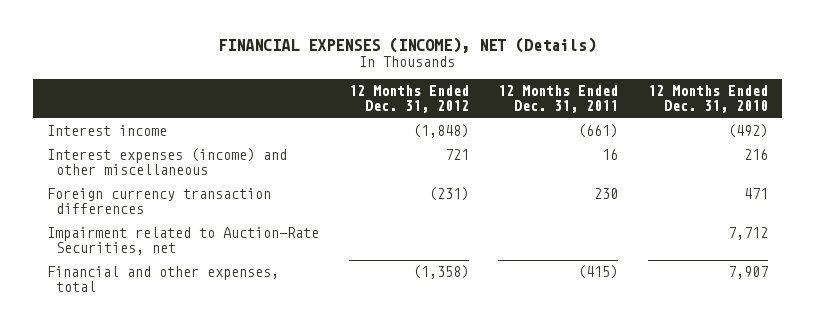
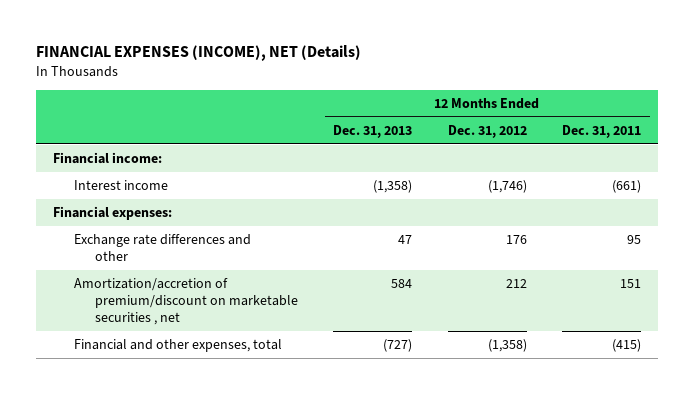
- | 12 Months Ended Dec. 31, 2012 | 12 Months Ended Dec. 31, 2011 | 12 Months Ended Dec. 31, 2010
+ | 12 Months Ended Dec. 31, 2013 | 12 Months Ended Dec. 31, 2012 | 12 Months Ended Dec. 31, 2011
- Interest income | (1,848) | (661) | (492)
- Interest expenses (income) and other miscellaneous | 721 | 16 | 216
- Foreign currency transaction differences | (231) | 230 | 471
- Impairment related to Auction-Rate Securities, net | | | 7,712
+ Financial income:
+ Interest income | (1,358) | (1,746) | (661)
+ Financial expenses:
+ Exchange rate differences and other | 47 | 176 | 95
+ Amortization/accretion of premium/discount on marketable securities , net | 584 | 212 | 151

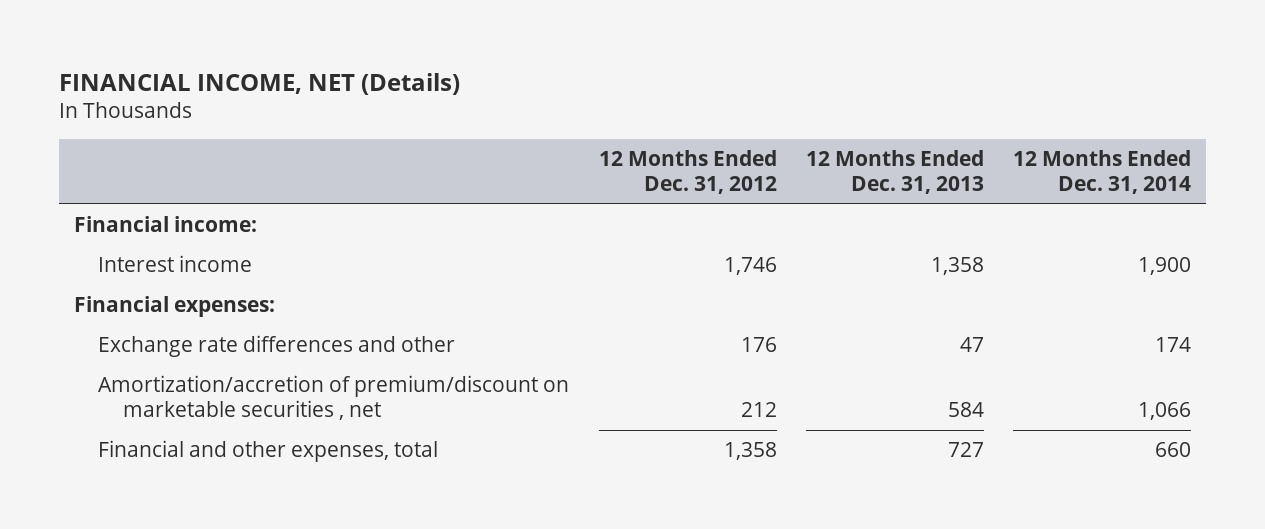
- FINANCIAL EXPENSES (INCOME), NET (Details)
+ FINANCIAL INCOME, NET (Details)
- | 12 Months Ended Dec. 31, 2013 | 12 Months Ended Dec. 31, 2012 | 12 Months Ended Dec. 31, 2011
+ | 12 Months Ended Dec. 31, 2012 | 12 Months Ended Dec. 31, 2013 | 12 Months Ended Dec. 31, 2014
- Interest income | (1,358) | (1,746) | (661)
+ Interest income | 1,746 | 1,358 | 1,900
- Financial and other expenses, total | (727) | (1,358) | (415)
+ Financial and other expenses, total | 1,358 | 727 | 660

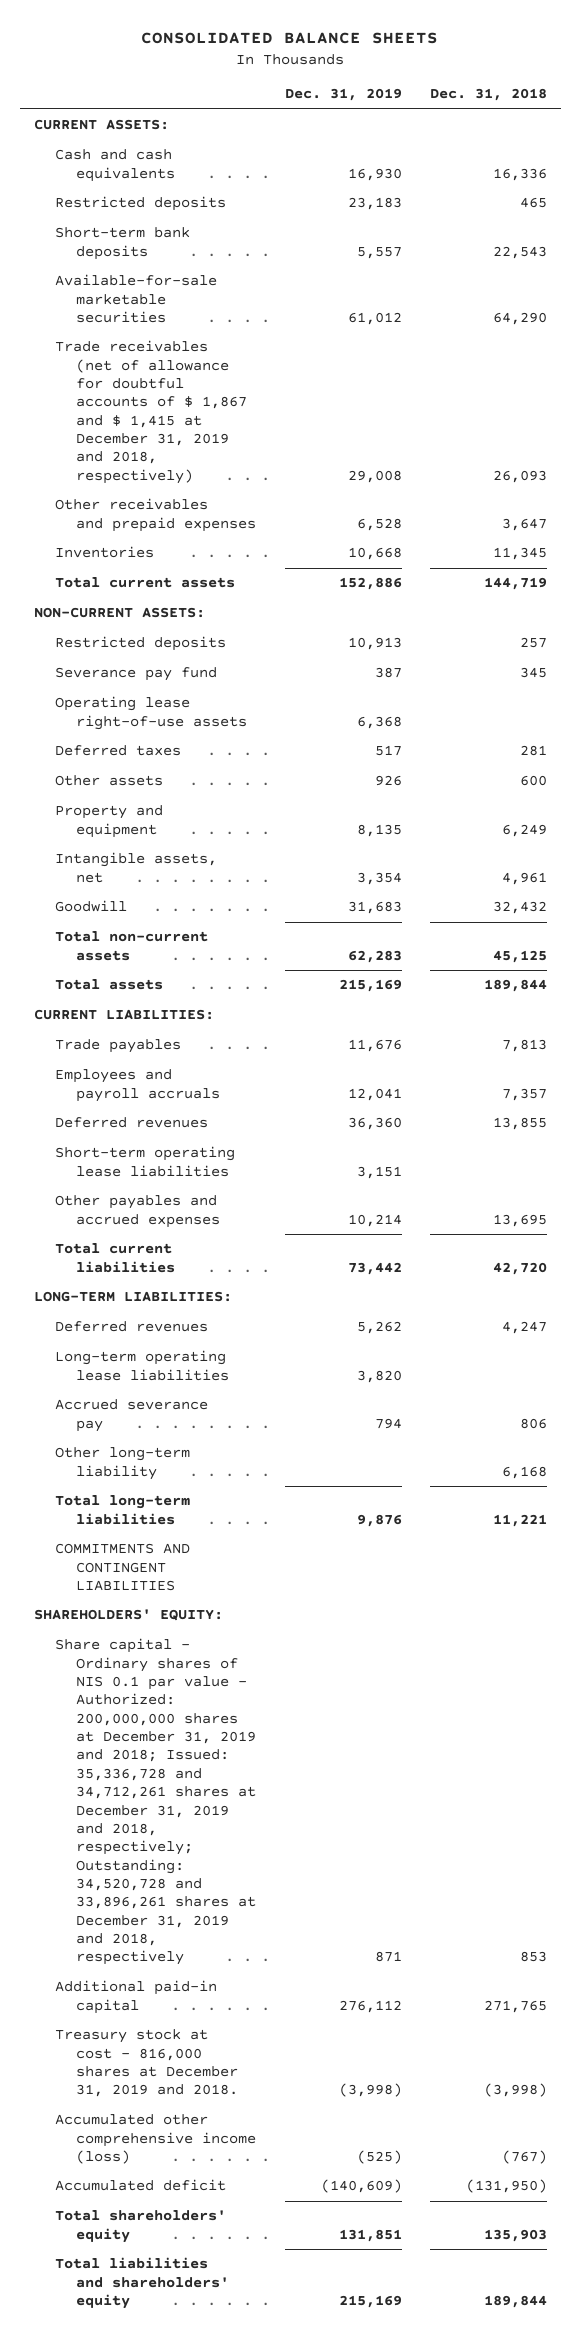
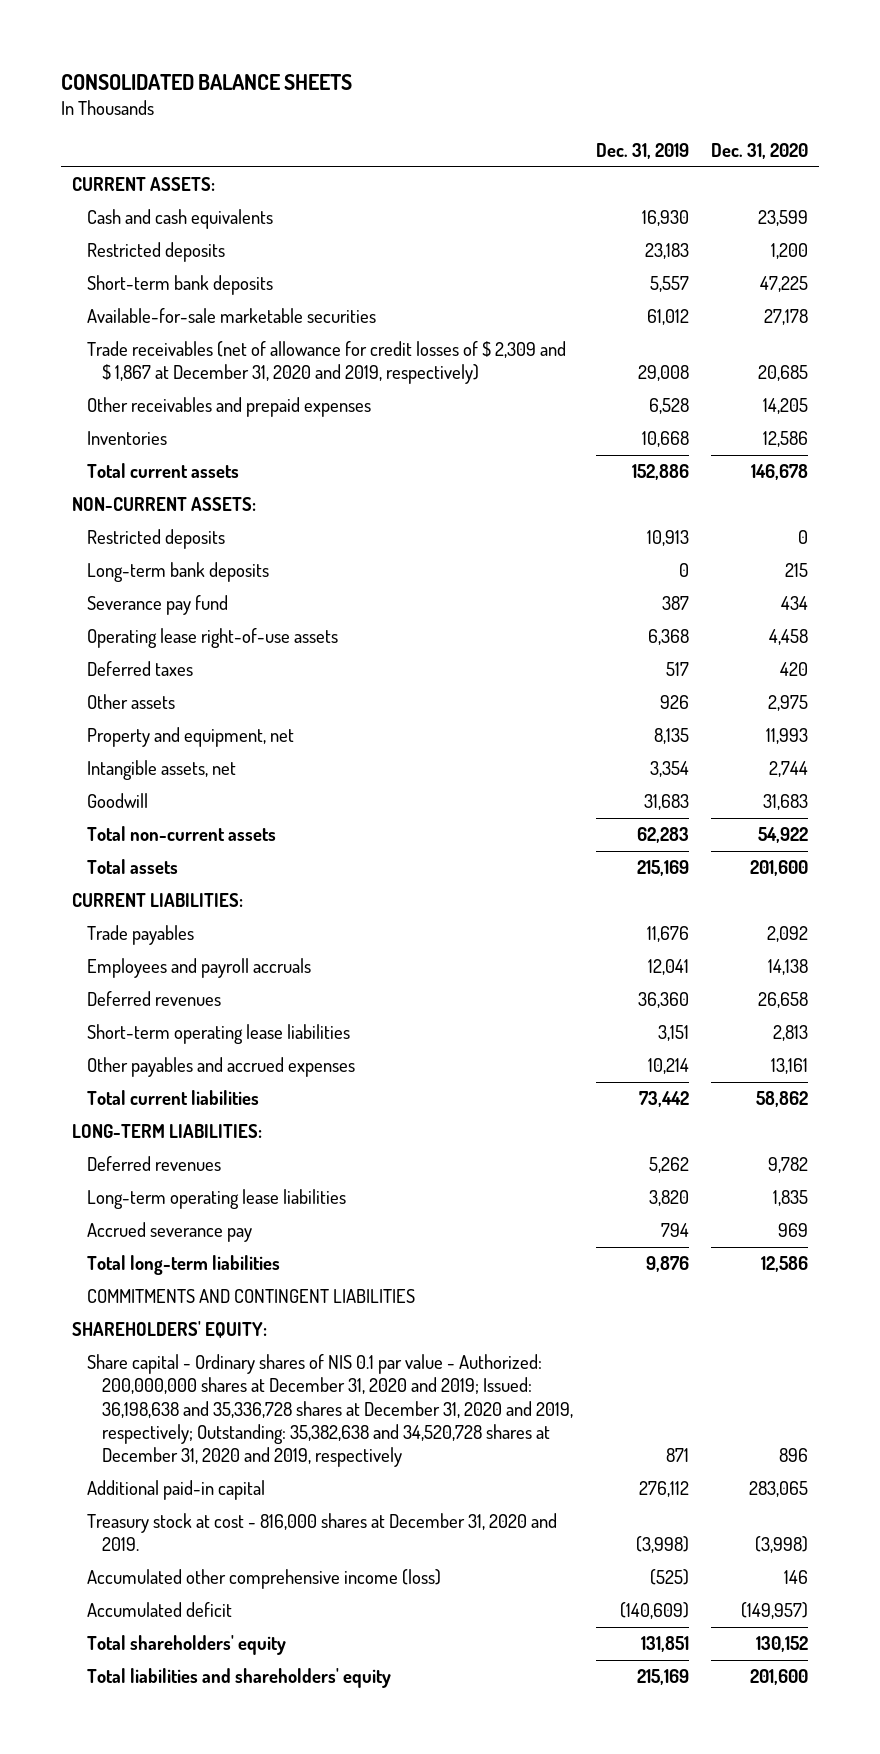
- | Dec. 31, 2019 | Dec. 31, 2018
+ | Dec. 31, 2019 | Dec. 31, 2020
- Trade receivables (net of allowance for doubtful accounts of $ 1,867 and $ 1,415 at December 31, 2019 and 2018, respectively) | 29,008 | 26,093
+ Trade receivables (net of allowance for credit losses of $ 2,309 and $ 1,867 at December 31, 2020 and 2019, respectively) | 29,008 | 20,685
+ Long-term bank deposits | 0 | 215
- Property and equipment | 8,135 | 6,249
+ Property and equipment, net | 8,135 | 11,993
- Other long-term liability | | 6,168
- Share capital - Ordinary shares of NIS 0.1 par value - Authorized: 200,000,000 shares at December 31, 2019 and 2018; Issued: 35,336,728 and 34,712,261 shares at December 31, 2019 and 2018, respectively; Outstanding: 34,520,728 and 33,896,261 shares at December 31, 2019 and 2018, respectively | 871 | 853
+ Share capital - Ordinary shares of NIS 0.1 par value - Authorized: 200,000,000 shares at December 31, 2020 and 2019; Issued: 36,198,638 and 35,336,728 shares at December 31, 2020 and 2019, respectively; Outstanding: 35,382,638 and 34,520,728 shares at December 31, 2020 and 2019, respectively | 871 | 896
- Treasury stock at cost - 816,000 shares at December 31, 2019 and 2018. | (3,998) | (3,998)
+ Treasury stock at cost - 816,000 shares at December 31, 2020 and 2019. | (3,998) | (3,998)

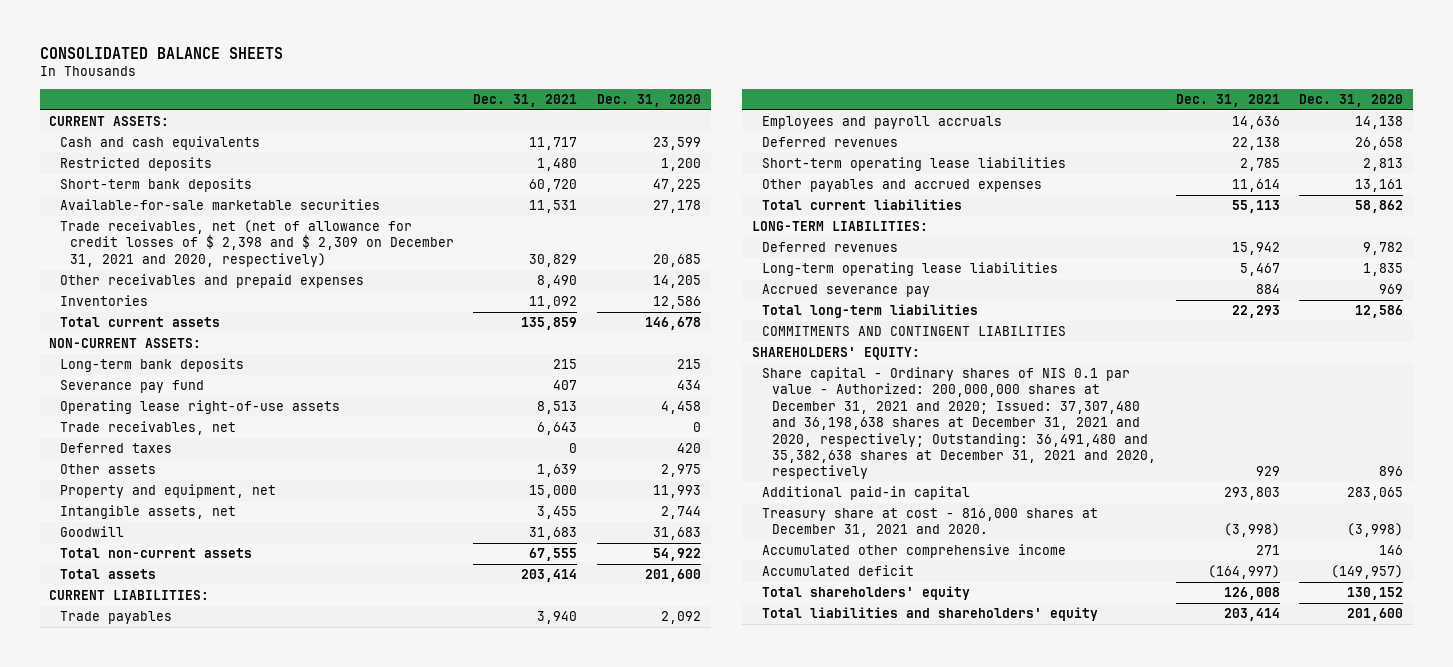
- | Dec. 31, 2019 | Dec. 31, 2020
+ | Dec. 31, 2021 | Dec. 31, 2020
- Trade receivables (net of allowance for credit losses of $ 2,309 and $ 1,867 at December 31, 2020 and 2019, respectively) | 29,008 | 20,685
+ Trade receivables, net (net of allowance for credit losses of $ 2,398 and $ 2,309 on December 31, 2021 and 2020, respectively) | 30,829 | 20,685
- Restricted deposits | 10,913 | 0
+ Trade receivables, net | 6,643 | 0
- Share capital - Ordinary shares of NIS 0.1 par value - Authorized: 200,000,000 shares at December 31, 2020 and 2019; Issued: 36,198,638 and 35,336,728 shares at December 31, 2020 and 2019, respectively; Outstanding: 35,382,638 and 34,520,728 shares at December 31, 2020 and 2019, respectively | 871 | 896
+ Share capital - Ordinary shares of NIS 0.1 par value - Authorized: 200,000,000 shares at December 31, 2021 and 2020; Issued: 37,307,480 and 36,198,638 shares at December 31, 2021 and 2020, respectively; Outstanding: 36,491,480 and 35,382,638 shares at December 31, 2021 and 2020, respectively | 929 | 896
- Treasury stock at cost - 816,000 shares at December 31, 2020 and 2019. | (3,998) | (3,998)
- Accumulated other comprehensive income (loss) | (525) | 146
+ Treasury share at cost - 816,000 shares at December 31, 2021 and 2020. | (3,998) | (3,998)
+ Accumulated other comprehensive income | 271 | 146

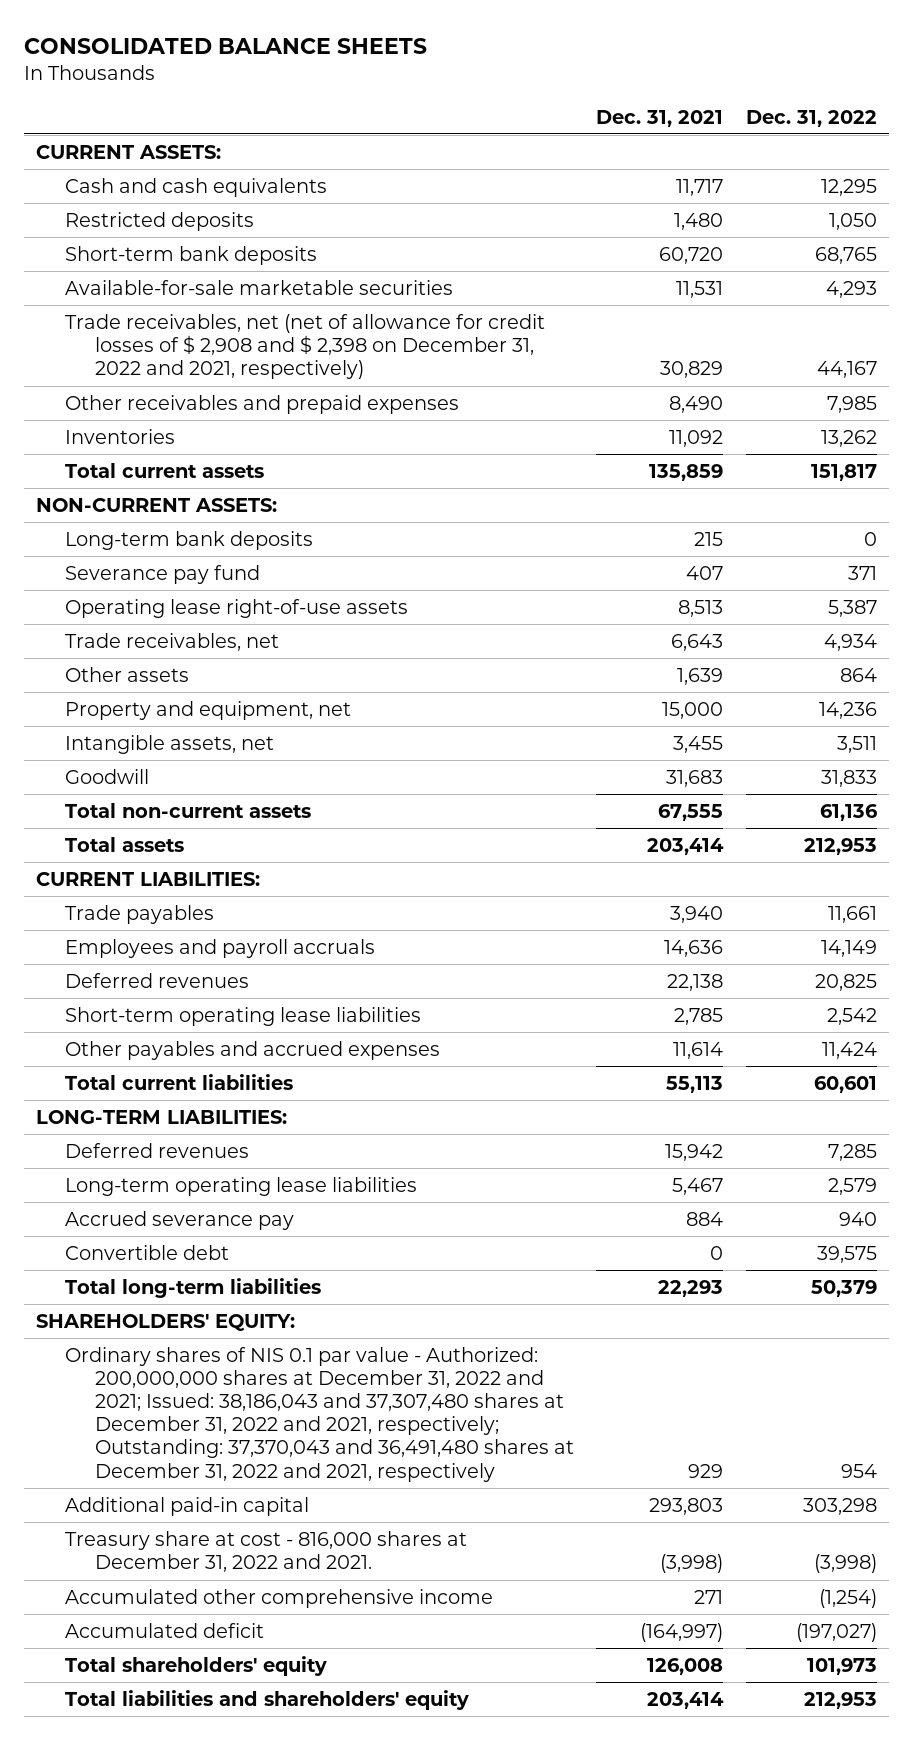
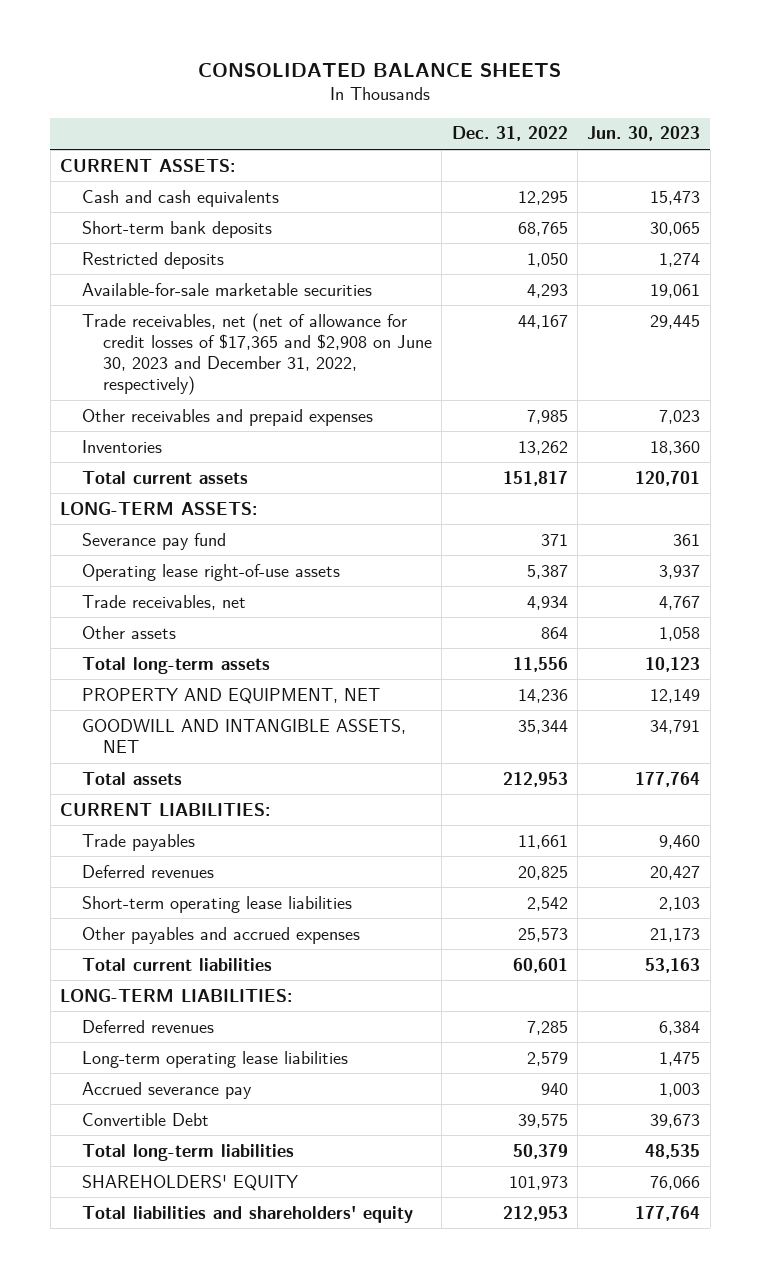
- | Dec. 31, 2021 | Dec. 31, 2022
+ | Dec. 31, 2022 | Jun. 30, 2023
moved down: Restricted deposits | 1,050 | 1,274
- Trade receivables, net (net of allowance for credit losses of $ 2,908 and $ 2,398 on December 31, 2022 and 2021, respectively) | 30,829 | 44,167
+ Trade receivables, net (net of allowance for credit losses of $17,365 and $2,908 on June 30, 2023 and December 31, 2022, respectively) | 44,167 | 29,445
- NON-CURRENT ASSETS:
- Long-term bank deposits | 215 | 0
+ LONG-TERM ASSETS:
- Property and equipment, net | 15,000 | 14,236
- Intangible assets, net | 3,455 | 3,511
- Goodwill | 31,683 | 31,833
- Total non-current assets | 67,555 | 61,136
+ Total long-term assets | 11,556 | 10,123
+ PROPERTY AND EQUIPMENT, NET | 14,236 | 12,149
+ GOODWILL AND INTANGIBLE ASSETS, NET | 35,344 | 34,791
- Employees and payroll accruals | 14,636 | 14,149
- Other payables and accrued expenses | 11,614 | 11,424
+ Other payables and accrued expenses | 25,573 | 21,173
- Convertible debt | 0 | 39,575
+ Convertible Debt | 39,575 | 39,673
- SHAREHOLDERS' EQUITY:
- Ordinary shares of NIS 0.1 par value - Authorized: 200,000,000 shares at December 31, 2022 and 2021; Issued: 38,186,043 and 37,307,480 shares at December 31, 2022 and 2021, respectively; Outstanding: 37,370,043 and 36,491,480 shares at December 31, 2022 and 2021, respectively | 929 | 954
- Additional paid-in capital | 293,803 | 303,298
- Treasury share at cost - 816,000 shares at December 31, 2022 and 2021. | (3,998) | (3,998)
- Accumulated other comprehensive income | 271 | (1,254)
- Accumulated deficit | (164,997) | (197,027)
- Total shareholders' equity | 126,008 | 101,973
+ SHAREHOLDERS' EQUITY | 101,973 | 76,066

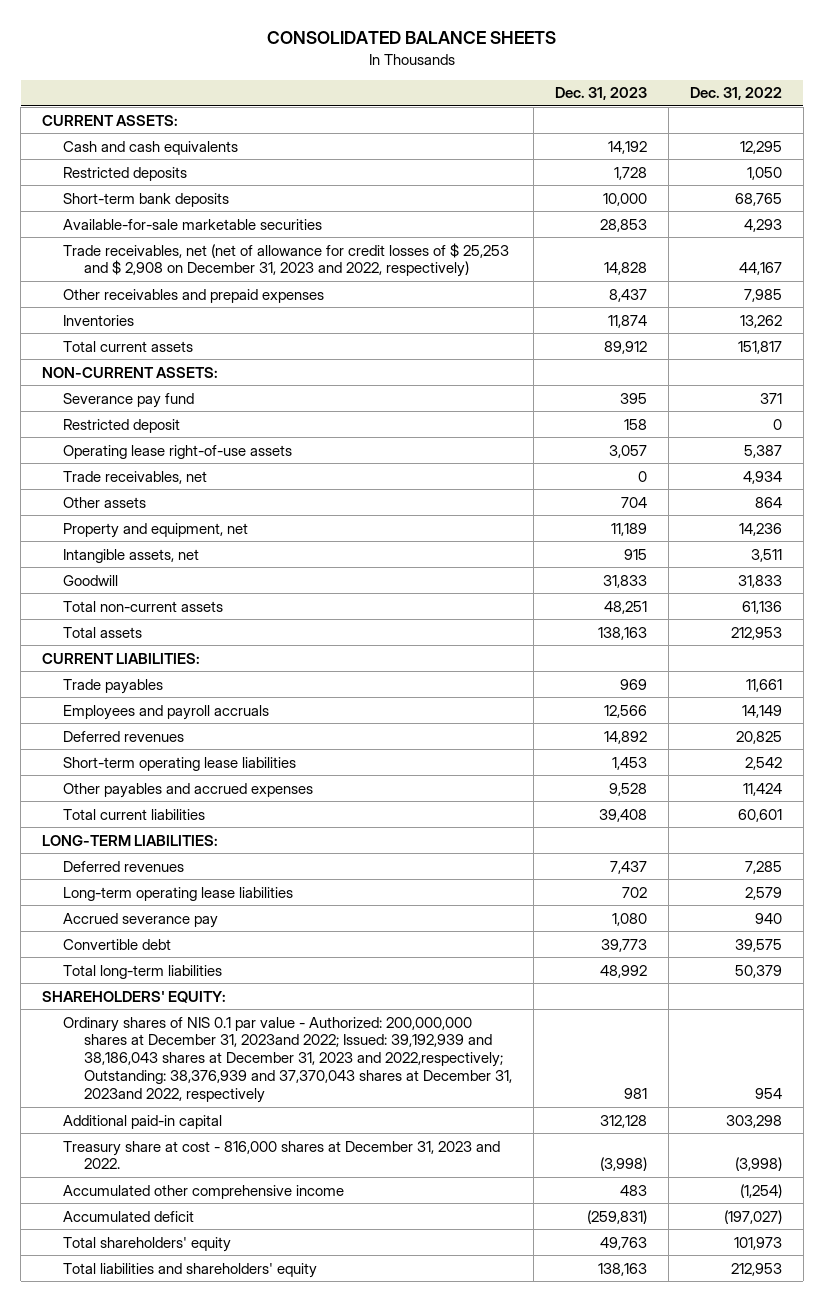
- | Dec. 31, 2022 | Jun. 30, 2023
+ | Dec. 31, 2023 | Dec. 31, 2022
moved down: Short-term bank deposits | 10,000 | 68,765
- Trade receivables, net (net of allowance for credit losses of $17,365 and $2,908 on June 30, 2023 and December 31, 2022, respectively) | 44,167 | 29,445
+ Trade receivables, net (net of allowance for credit losses of $ 25,253 and $ 2,908 on December 31, 2023 and 2022, respectively) | 14,828 | 44,167
- LONG-TERM ASSETS:
+ NON-CURRENT ASSETS:
+ Restricted deposit | 158 | 0
- Total long-term assets | 11,556 | 10,123
- PROPERTY AND EQUIPMENT, NET | 14,236 | 12,149
- GOODWILL AND INTANGIBLE ASSETS, NET | 35,344 | 34,791
+ Property and equipment, net | 11,189 | 14,236
+ Intangible assets, net | 915 | 3,511
+ Goodwill | 31,833 | 31,833
+ Total non-current assets | 48,251 | 61,136
+ Employees and payroll accruals | 12,566 | 14,149
- Other payables and accrued expenses | 25,573 | 21,173
+ Other payables and accrued expenses | 9,528 | 11,424
- Convertible Debt | 39,575 | 39,673
+ Convertible debt | 39,773 | 39,575
- SHAREHOLDERS' EQUITY | 101,973 | 76,066
+ SHAREHOLDERS' EQUITY:
+ Ordinary shares of NIS 0.1 par value - Authorized: 200,000,000 shares at December 31, 2023and 2022; Issued: 39,192,939 and 38,186,043 shares at December 31, 2023 and 2022,respectively; Outstanding: 38,376,939 and 37,370,043 shares at December 31, 2023and 2022, respectively | 981 | 954
+ Additional paid-in capital | 312,128 | 303,298
+ Treasury share at cost - 816,000 shares at December 31, 2023 and 2022. | (3,998) | (3,998)
+ Accumulated other comprehensive income | 483 | (1,254)
+ Accumulated deficit | (259,831) | (197,027)
+ Total shareholders' equity | 49,763 | 101,973

